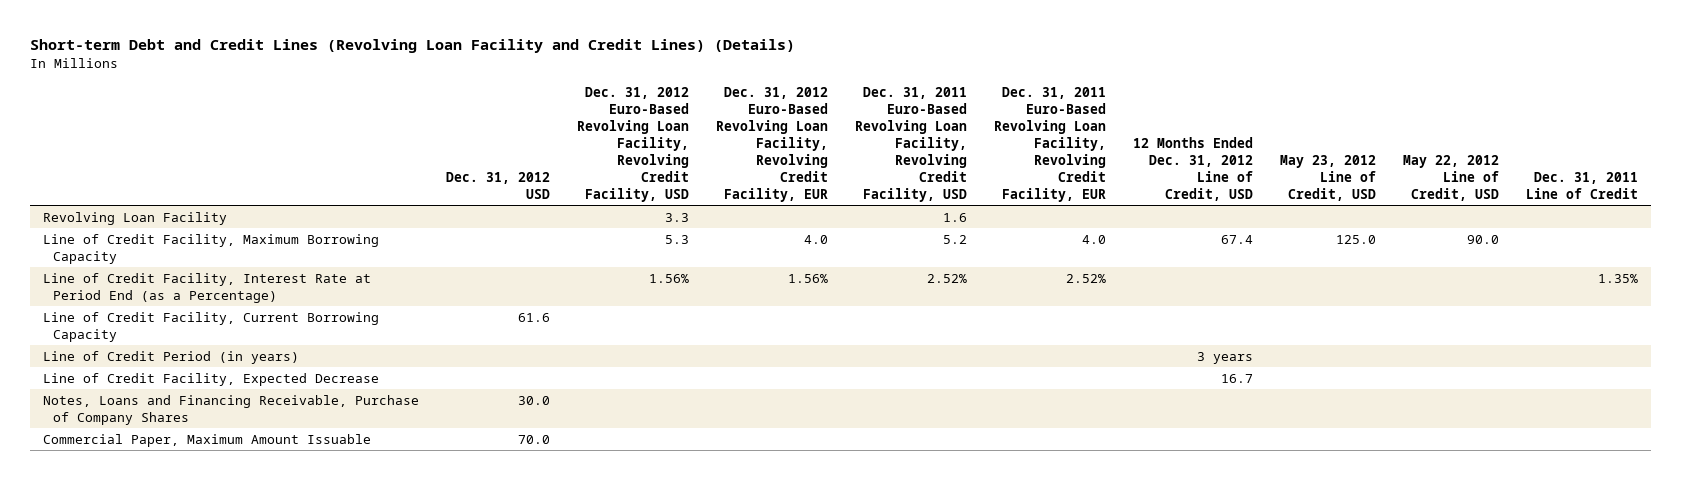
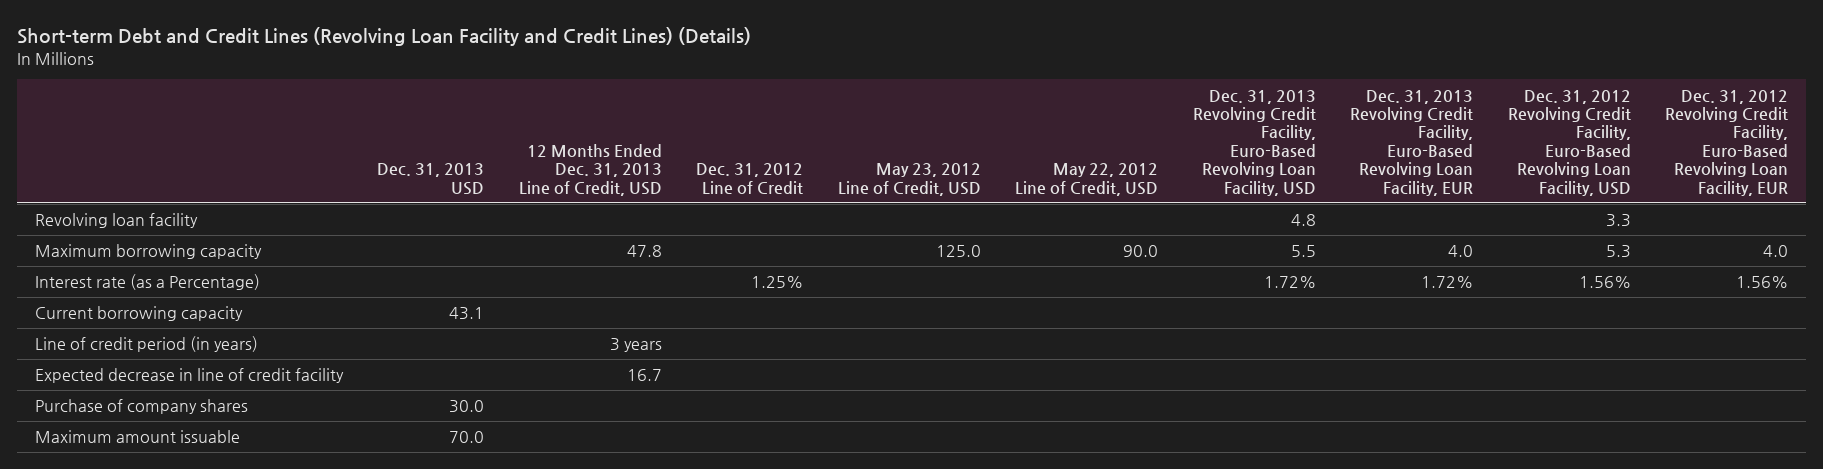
- | Dec. 31, 2012 USD | Dec. 31, 2012 Euro-Based Revolving Loan Facility, Revolving Credit Facility, USD | Dec. 31, 2012 Euro-Based Revolving Loan Facility, Revolving Credit Facility, EUR | Dec. 31, 2011 Euro-Based Revolving Loan Facility, Revolving Credit Facility, USD | Dec. 31, 2011 Euro-Based Revolving Loan Facility, Revolving Credit Facility, EUR | 12 Months Ended Dec. 31, 2012 Line of Credit, USD | May 23, 2012 Line of Credit, USD | May 22, 2012 Line of Credit, USD | Dec. 31, 2011 Line of Credit
+ | Dec. 31, 2013 USD | 12 Months Ended Dec. 31, 2013 Line of Credit, USD | Dec. 31, 2012 Line of Credit | May 23, 2012 Line of Credit, USD | May 22, 2012 Line of Credit, USD | Dec. 31, 2013 Revolving Credit Facility, Euro-Based Revolving Loan Facility, USD | Dec. 31, 2013 Revolving Credit Facility, Euro-Based Revolving Loan Facility, EUR | Dec. 31, 2012 Revolving Credit Facility, Euro-Based Revolving Loan Facility, USD | Dec. 31, 2012 Revolving Credit Facility, Euro-Based Revolving Loan Facility, EUR
- Revolving Loan Facility | | 3.3 | | 1.6 | | | | |
- Line of Credit Facility, Maximum Borrowing Capacity | | 5.3 | 4.0 | 5.2 | 4.0 | 67.4 | 125.0 | 90.0 |
- Line of Credit Facility, Interest Rate at Period End (as a Percentage) | | 1.56% | 1.56% | 2.52% | 2.52% | | | | 1.35%
- Line of Credit Facility, Current Borrowing Capacity | 61.6 | | | | | | | |
- Line of Credit Period (in years) | | | | | | 3 years | | |
- Line of Credit Facility, Expected Decrease | | | | | | 16.7 | | |
- Notes, Loans and Financing Receivable, Purchase of Company Shares | 30.0 | | | | | | | |
- Commercial Paper, Maximum Amount Issuable | 70.0 | | | | | | | |
+ Revolving loan facility | | | | | | 4.8 | | 3.3 |
+ Maximum borrowing capacity | | 47.8 | | 125.0 | 90.0 | 5.5 | 4.0 | 5.3 | 4.0
+ Interest rate (as a Percentage) | | | 1.25% | | | 1.72% | 1.72% | 1.56% | 1.56%
+ Current borrowing capacity | 43.1 | | | | | | | |
+ Line of credit period (in years) | | 3 years | | | | | | |
+ Expected decrease in line of credit facility | | 16.7 | | | | | | |
+ Purchase of company shares | 30.0 | | | | | | | |
+ Maximum amount issuable | 70.0 | | | | | | | |

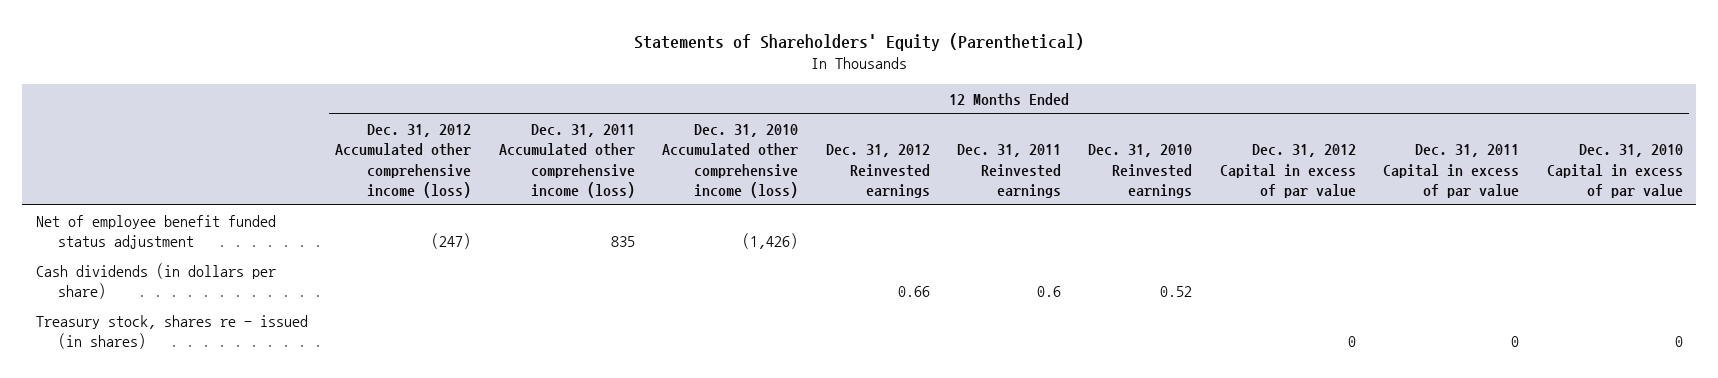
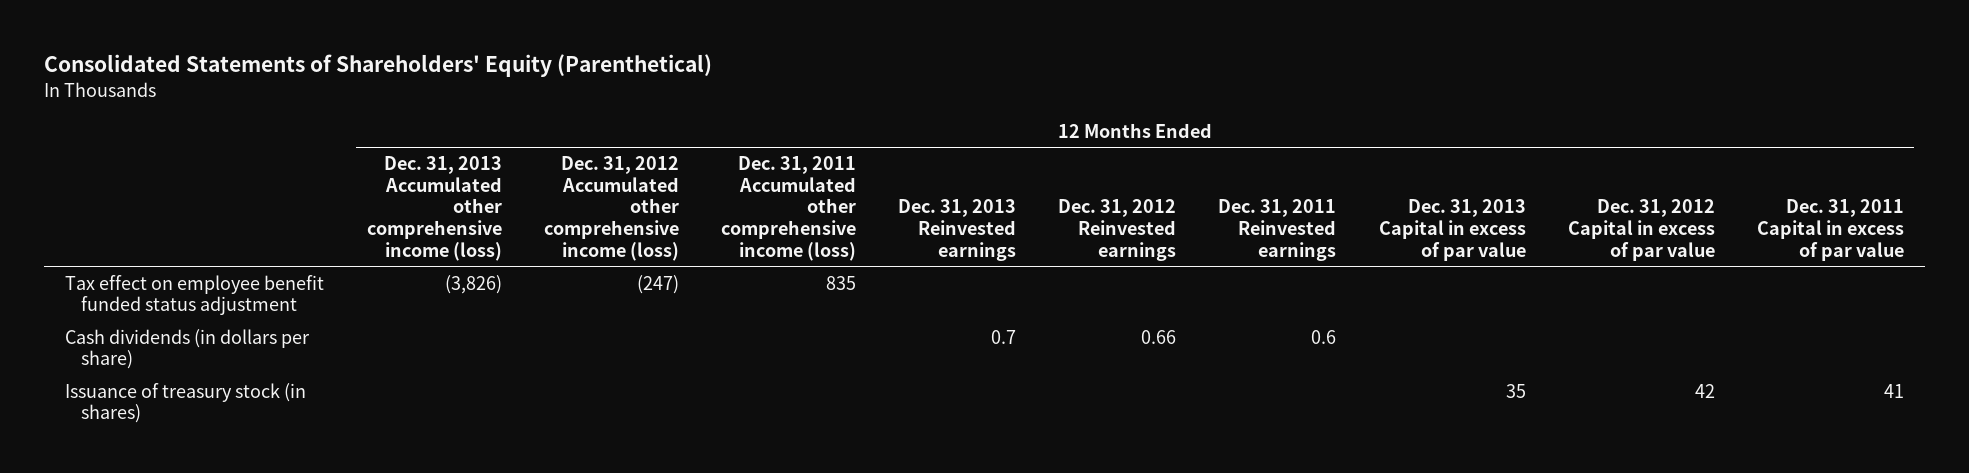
- Statements of Shareholders' Equity (Parenthetical)
+ Consolidated Statements of Shareholders' Equity (Parenthetical)
- | 12 Months Ended Dec. 31, 2012 Accumulated other comprehensive income (loss) | 12 Months Ended Dec. 31, 2011 Accumulated other comprehensive income (loss) | 12 Months Ended Dec. 31, 2010 Accumulated other comprehensive income (loss) | 12 Months Ended Dec. 31, 2012 Reinvested earnings | 12 Months Ended Dec. 31, 2011 Reinvested earnings | 12 Months Ended Dec. 31, 2010 Reinvested earnings | 12 Months Ended Dec. 31, 2012 Capital in excess of par value | 12 Months Ended Dec. 31, 2011 Capital in excess of par value | 12 Months Ended Dec. 31, 2010 Capital in excess of par value
+ | 12 Months Ended Dec. 31, 2013 Accumulated other comprehensive income (loss) | 12 Months Ended Dec. 31, 2012 Accumulated other comprehensive income (loss) | 12 Months Ended Dec. 31, 2011 Accumulated other comprehensive income (loss) | 12 Months Ended Dec. 31, 2013 Reinvested earnings | 12 Months Ended Dec. 31, 2012 Reinvested earnings | 12 Months Ended Dec. 31, 2011 Reinvested earnings | 12 Months Ended Dec. 31, 2013 Capital in excess of par value | 12 Months Ended Dec. 31, 2012 Capital in excess of par value | 12 Months Ended Dec. 31, 2011 Capital in excess of par value
- Net of employee benefit funded status adjustment | (247) | 835 | (1,426) | | | | | |
+ Tax effect on employee benefit funded status adjustment | (3,826) | (247) | 835 | | | | | |
- Treasury stock, shares re - issued (in shares) | | | | | | | 0 | 0 | 0
+ Issuance of treasury stock (in shares) | | | | | | | 35 | 42 | 41

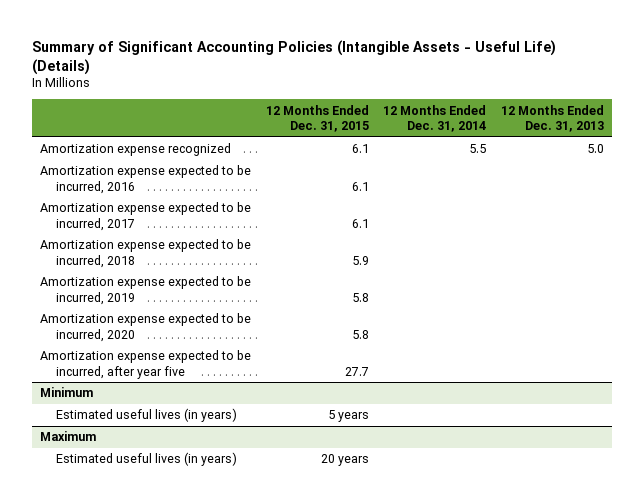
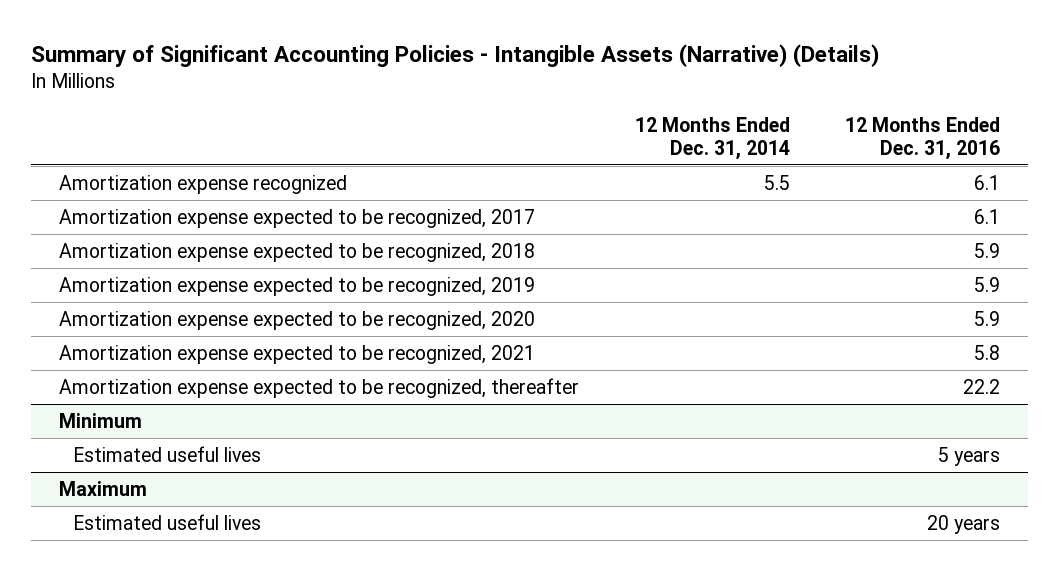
- Summary of Significant Accounting Policies (Intangible Assets - Useful Life) (Details)
+ Summary of Significant Accounting Policies - Intangible Assets (Narrative) (Details)
- | 12 Months Ended Dec. 31, 2015 | 12 Months Ended Dec. 31, 2014 | 12 Months Ended Dec. 31, 2013
+ | 12 Months Ended Dec. 31, 2014 | 12 Months Ended Dec. 31, 2016
- Amortization expense expected to be incurred, 2016 | 6.1 | |
- Amortization expense expected to be incurred, 2017 | 6.1 | |
- Amortization expense expected to be incurred, 2018 | 5.9 | |
- Amortization expense expected to be incurred, 2019 | 5.8 | |
- Amortization expense expected to be incurred, 2020 | 5.8 | |
- Amortization expense expected to be incurred, after year five | 27.7 | |
+ Amortization expense expected to be recognized, 2017 | | 6.1
+ Amortization expense expected to be recognized, 2018 | | 5.9
+ Amortization expense expected to be recognized, 2019 | | 5.9
+ Amortization expense expected to be recognized, 2020 | | 5.9
+ Amortization expense expected to be recognized, 2021 | | 5.8
+ Amortization expense expected to be recognized, thereafter | | 22.2
@ Minimum
- Estimated useful lives (in years) | 5 years | |
+ Estimated useful lives | | 5 years
@ Maximum
- Estimated useful lives (in years) | 20 years | |
+ Estimated useful lives | | 20 years

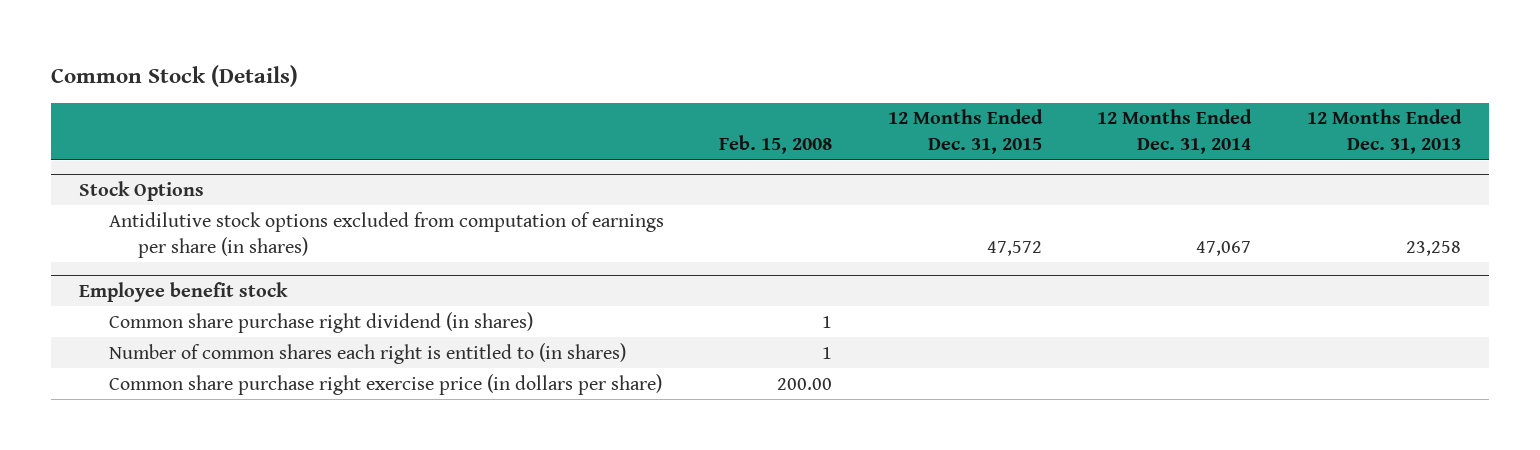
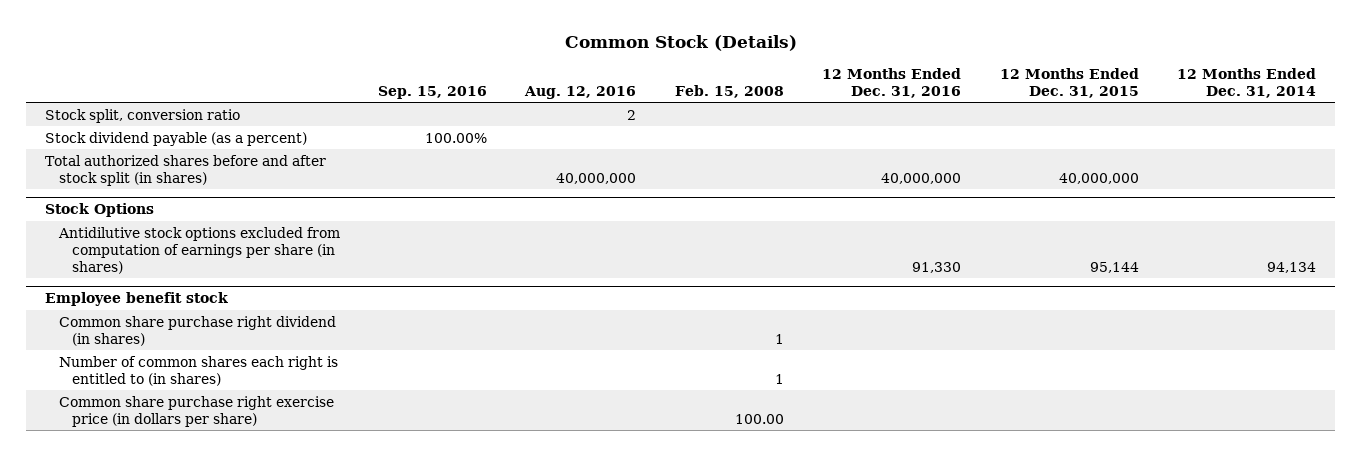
- | Feb. 15, 2008 | 12 Months Ended Dec. 31, 2015 | 12 Months Ended Dec. 31, 2014 | 12 Months Ended Dec. 31, 2013
+ | Sep. 15, 2016 | Aug. 12, 2016 | Feb. 15, 2008 | 12 Months Ended Dec. 31, 2016 | 12 Months Ended Dec. 31, 2015 | 12 Months Ended Dec. 31, 2014
+ Stock split, conversion ratio | | 2 | | | |
+ Stock dividend payable (as a percent) | 100.00% | | | | |
+ Total authorized shares before and after stock split (in shares) | | 40,000,000 | | 40,000,000 | 40,000,000 |
@ Stock Options
- Antidilutive stock options excluded from computation of earnings per share (in shares) | | 47,572 | 47,067 | 23,258
+ Antidilutive stock options excluded from computation of earnings per share (in shares) | | | | 91,330 | 95,144 | 94,134
@ Employee benefit stock
- Common share purchase right exercise price (in dollars per share) | 200.00 | | |
+ Common share purchase right exercise price (in dollars per share) | | | 100.00 | | |

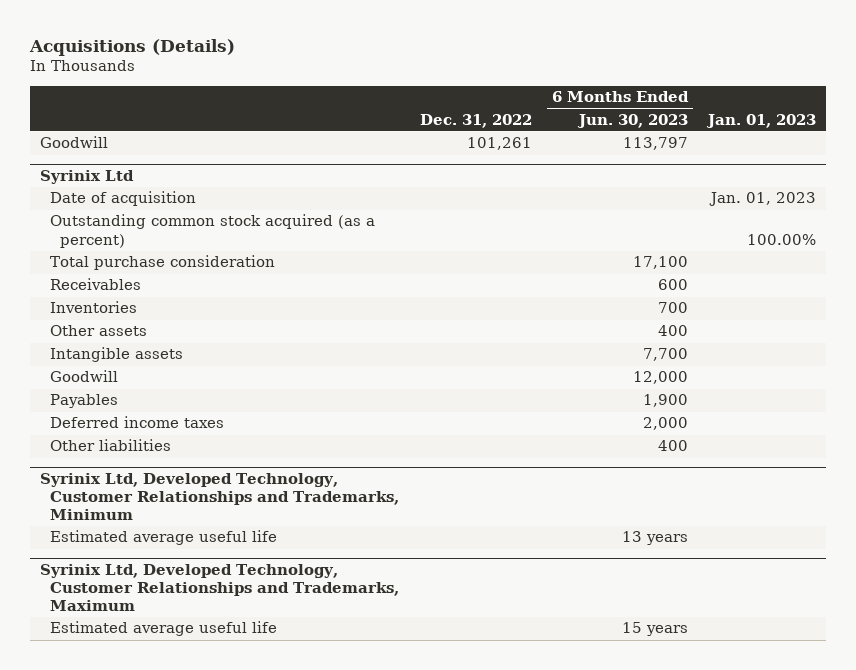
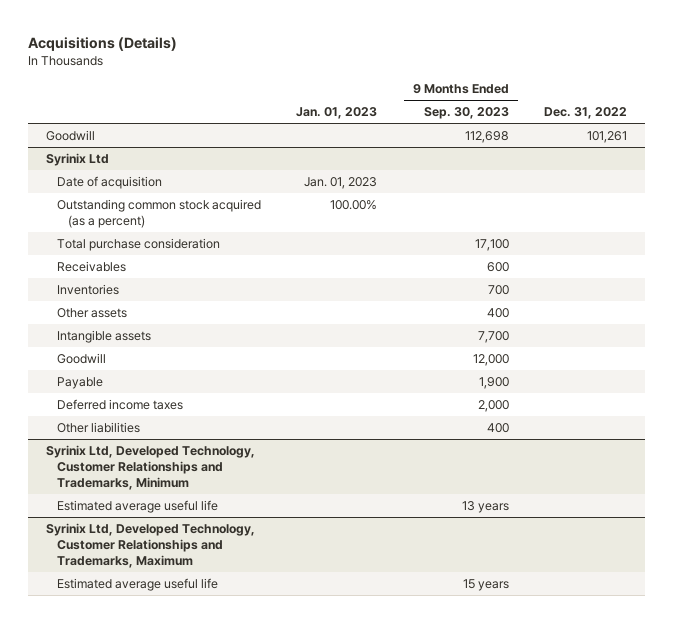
- | Dec. 31, 2022 | 6 Months Ended Jun. 30, 2023 | Jan. 01, 2023
+ | Jan. 01, 2023 | 9 Months Ended Sep. 30, 2023 | Dec. 31, 2022
@ Syrinix Ltd
- Payables | | 1,900 |
+ Payable | | 1,900 |

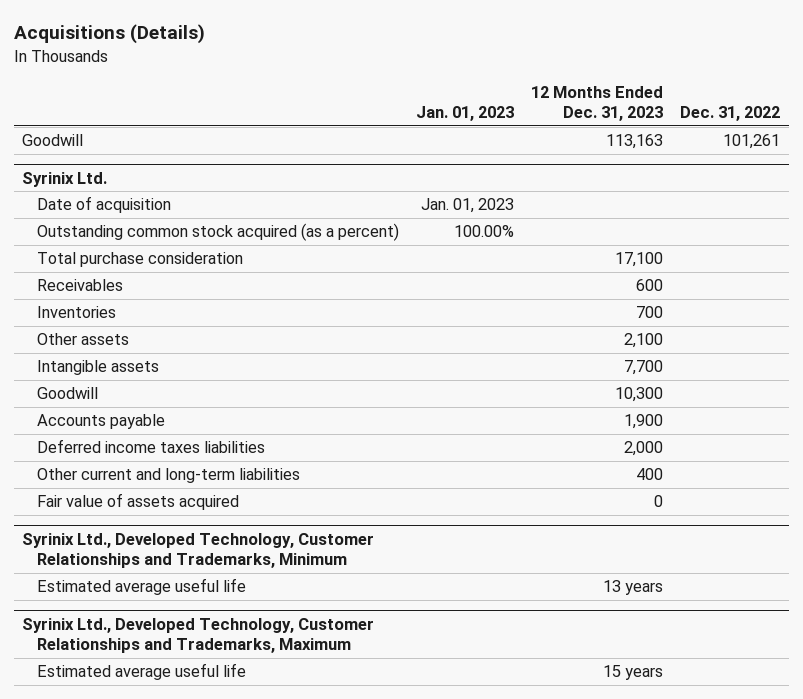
- | Jan. 01, 2023 | 9 Months Ended Sep. 30, 2023 | Dec. 31, 2022
+ | Jan. 01, 2023 | 12 Months Ended Dec. 31, 2023 | Dec. 31, 2022
- Syrinix Ltd
+ Syrinix Ltd.
- Payable | | 1,900 |
- Deferred income taxes | | 2,000 |
- Other liabilities | | 400 |
- Syrinix Ltd, Developed Technology, Customer Relationships and Trademarks, Minimum
+ Accounts payable | | 1,900 |
+ Deferred income taxes liabilities | | 2,000 |
+ Other current and long-term liabilities | | 400 |
+ Fair value of assets acquired | | 0 |
+ Syrinix Ltd., Developed Technology, Customer Relationships and Trademarks, Minimum
- Syrinix Ltd, Developed Technology, Customer Relationships and Trademarks, Maximum
+ Syrinix Ltd., Developed Technology, Customer Relationships and Trademarks, Maximum

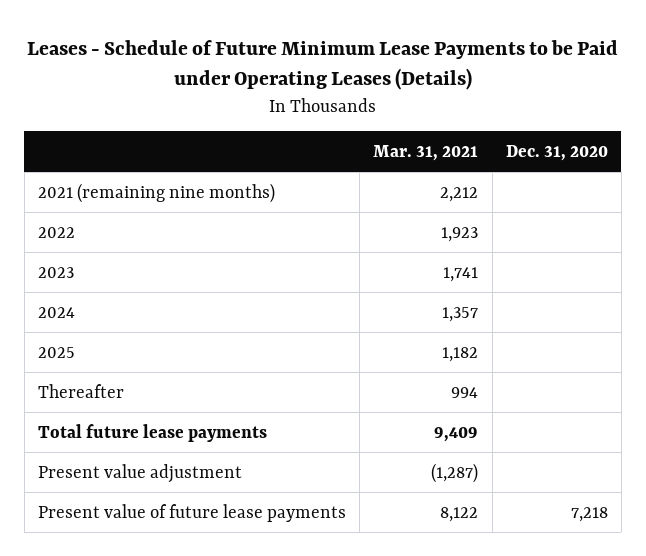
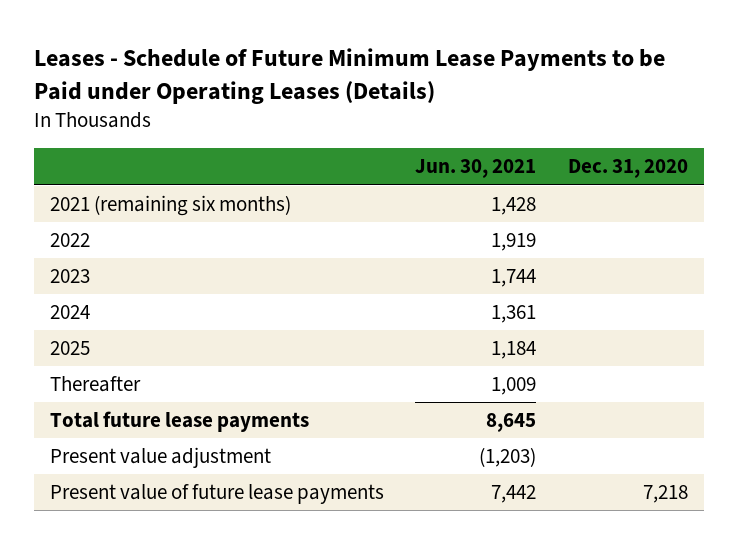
- | Mar. 31, 2021 | Dec. 31, 2020
+ | Jun. 30, 2021 | Dec. 31, 2020
- 2021 (remaining nine months) | 2,212 |
+ 2021 (remaining six months) | 1,428 |

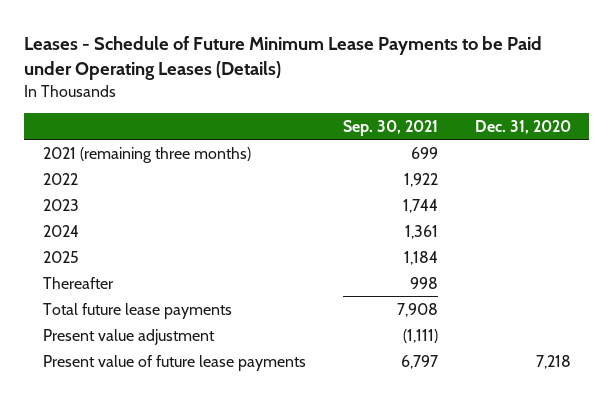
- | Jun. 30, 2021 | Dec. 31, 2020
+ | Sep. 30, 2021 | Dec. 31, 2020
- 2021 (remaining six months) | 1,428 |
+ 2021 (remaining three months) | 699 |

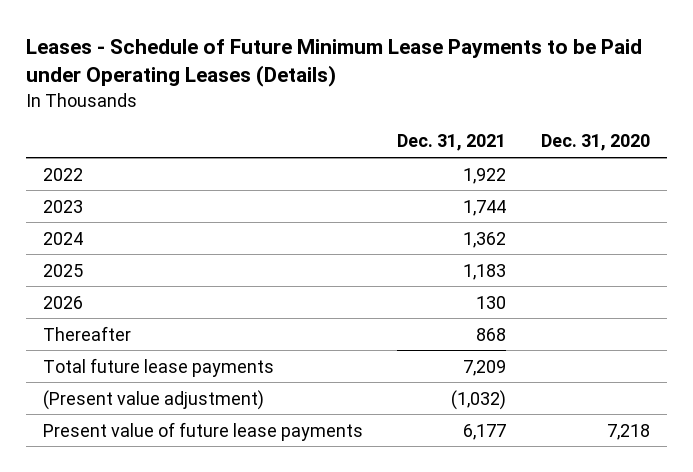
- | Sep. 30, 2021 | Dec. 31, 2020
+ | Dec. 31, 2021 | Dec. 31, 2020
- 2021 (remaining three months) | 699 |
+ 2026 | 130 |
- Present value adjustment | (1,111) |
+ (Present value adjustment) | (1,032) |

